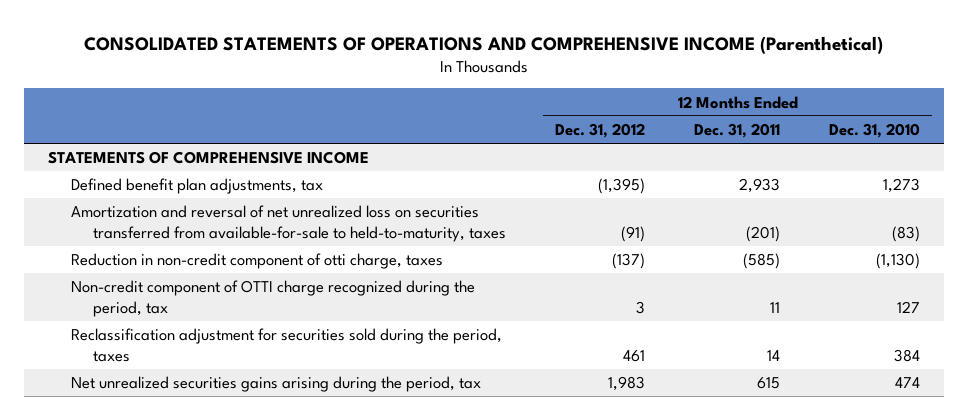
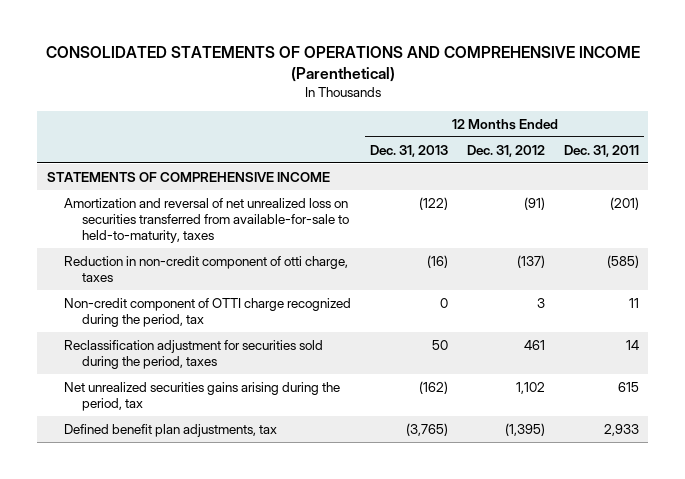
- | 12 Months Ended Dec. 31, 2012 | 12 Months Ended Dec. 31, 2011 | 12 Months Ended Dec. 31, 2010
+ | 12 Months Ended Dec. 31, 2013 | 12 Months Ended Dec. 31, 2012 | 12 Months Ended Dec. 31, 2011
- Net unrealized securities gains arising during the period, tax | 1,983 | 615 | 474
+ Net unrealized securities gains arising during the period, tax | (162) | 1,102 | 615
moved down: Defined benefit plan adjustments, tax | (3,765) | (1,395) | 2,933

